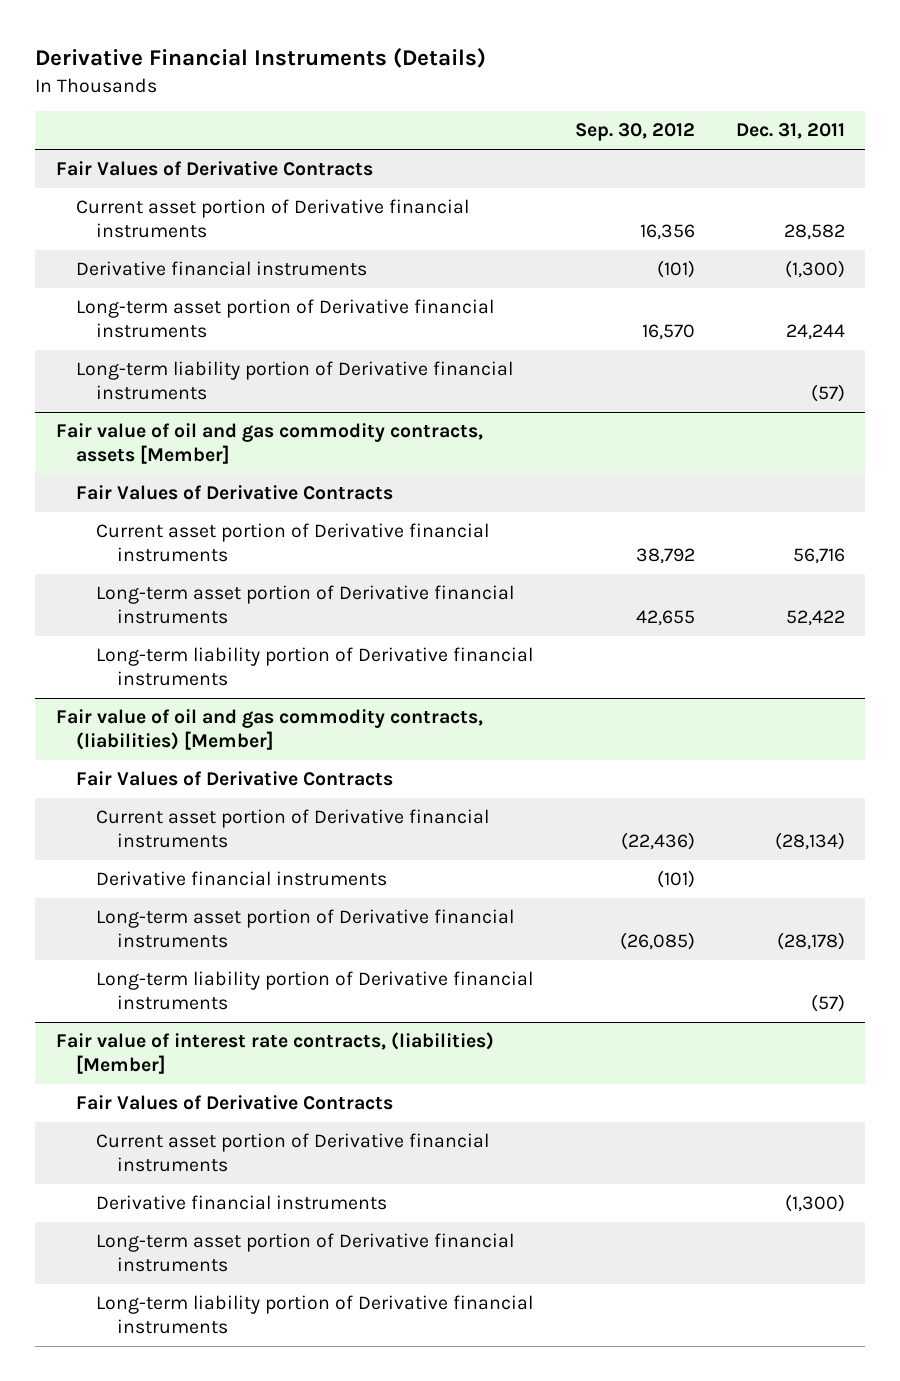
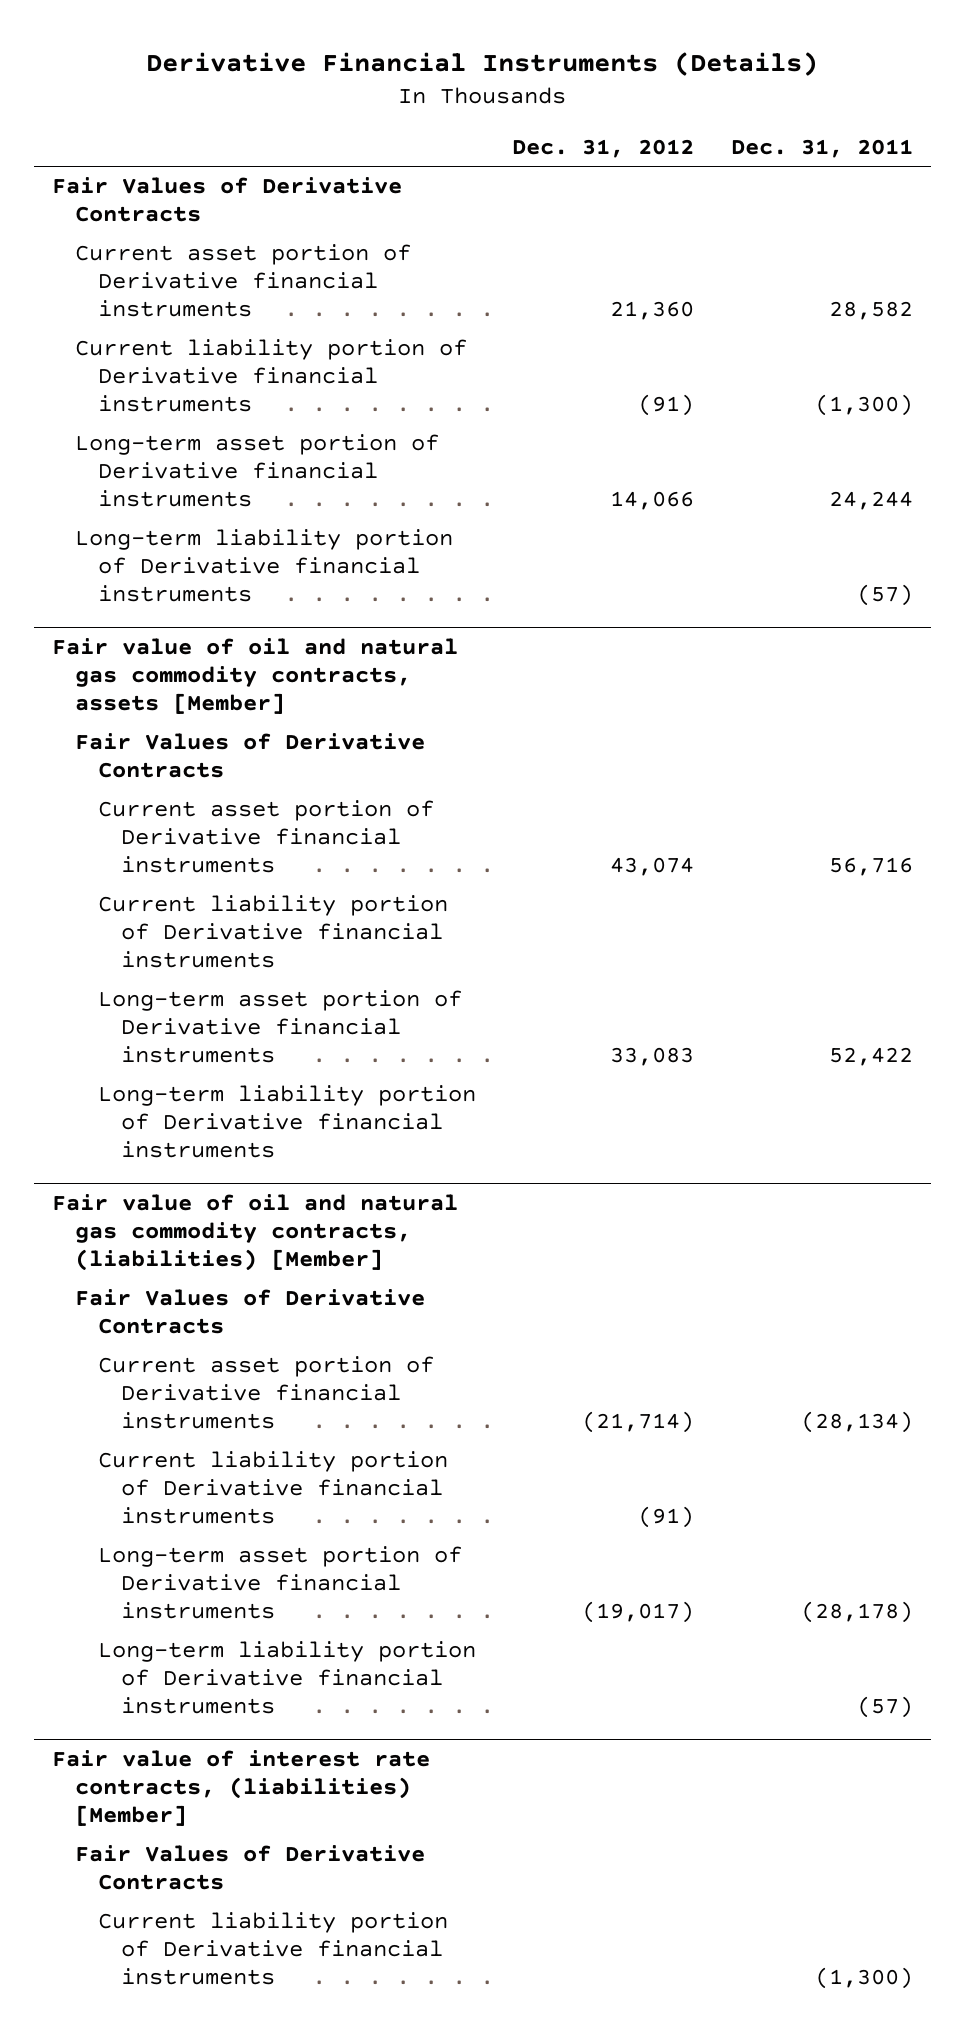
- | Sep. 30, 2012 | Dec. 31, 2011
+ | Dec. 31, 2012 | Dec. 31, 2011
- Derivative financial instruments | (101) | (1,300)
+ Current liability portion of Derivative financial instruments | (91) | (1,300)
- Fair value of oil and gas commodity contracts, assets [Member]
+ Fair value of oil and natural gas commodity contracts, assets [Member]
+ Current liability portion of Derivative financial instruments
- Fair value of oil and gas commodity contracts, (liabilities) [Member]
+ Fair value of oil and natural gas commodity contracts, (liabilities) [Member]
- Derivative financial instruments | (101) |
+ Current liability portion of Derivative financial instruments | (91) |
@ Fair value of interest rate contracts, (liabilities) [Member]
- Current asset portion of Derivative financial instruments
- Derivative financial instruments | | (1,300)
- Long-term asset portion of Derivative financial instruments
- Long-term liability portion of Derivative financial instruments
+ Current liability portion of Derivative financial instruments | | (1,300)

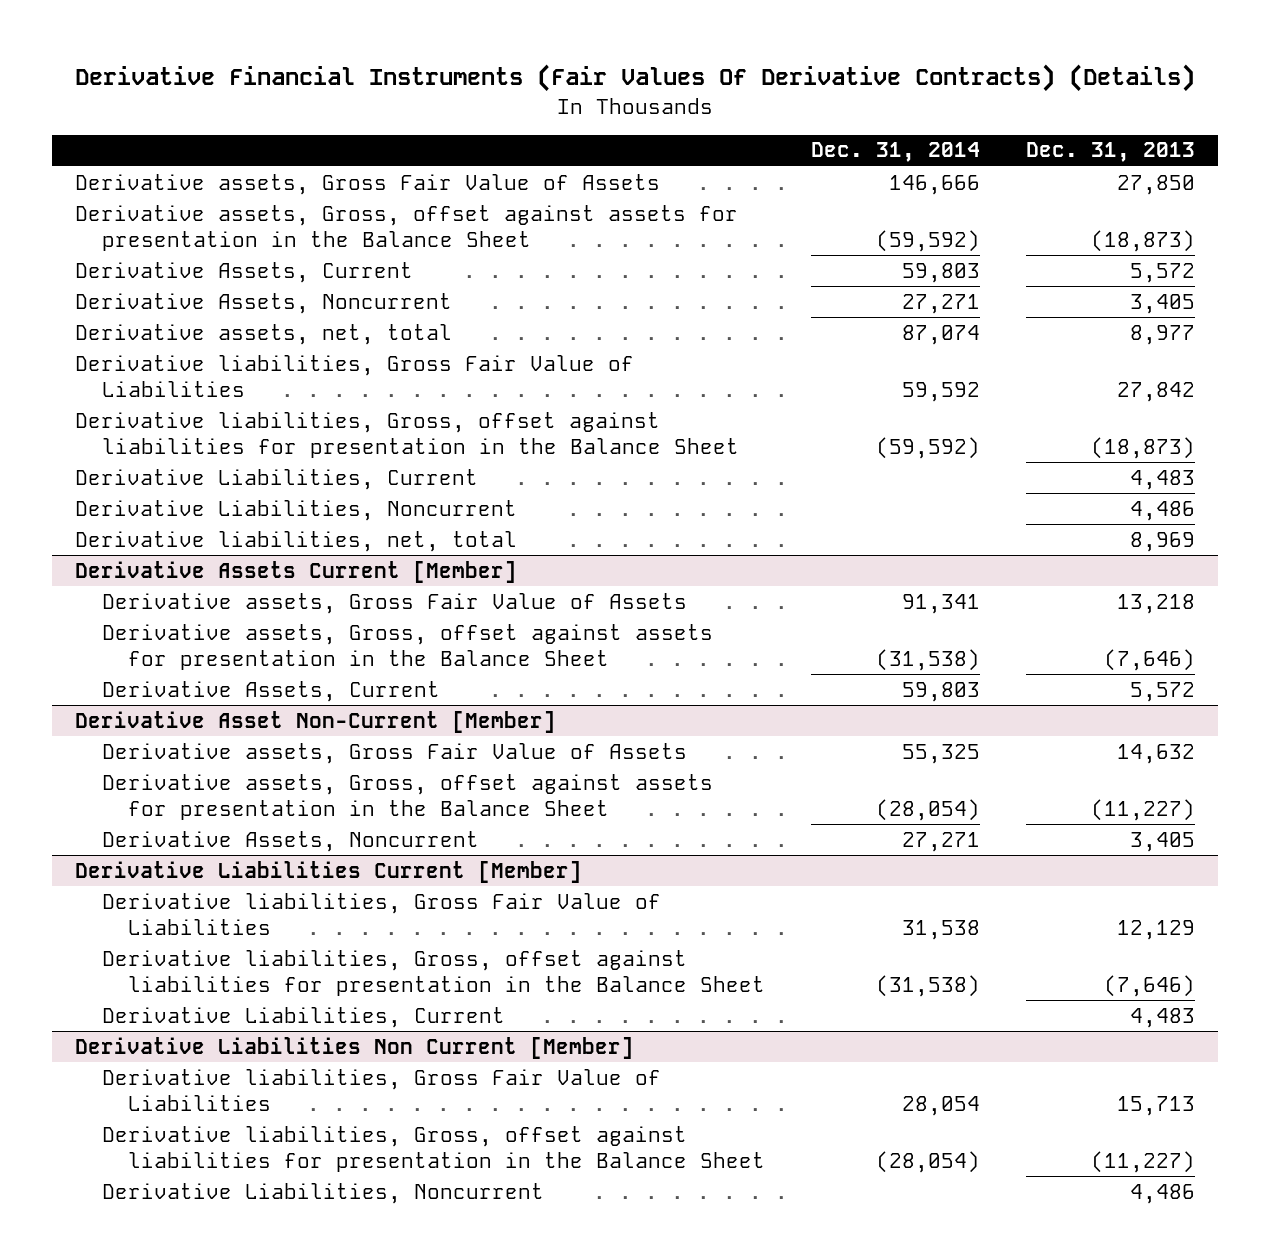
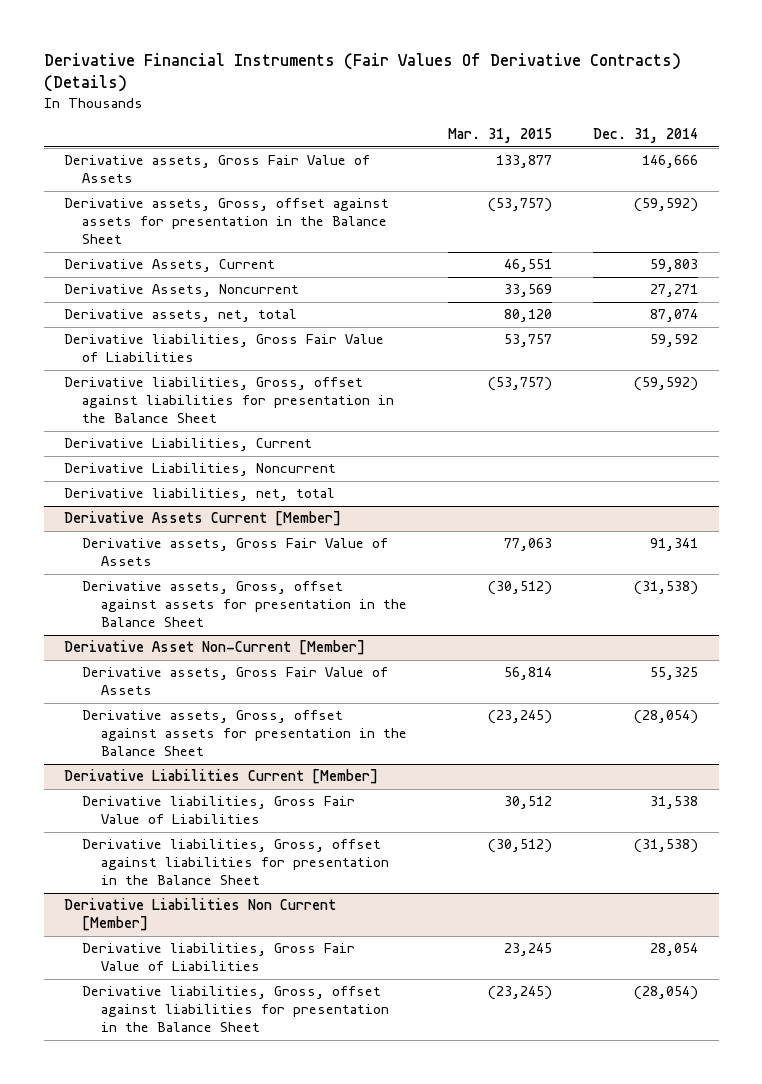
- | Dec. 31, 2014 | Dec. 31, 2013
+ | Mar. 31, 2015 | Dec. 31, 2014
@ Derivative Assets Current [Member]
- Derivative Assets, Current | 59,803 | 5,572
@ Derivative Asset Non-Current [Member]
- Derivative Assets, Noncurrent | 27,271 | 3,405
@ Derivative Liabilities Current [Member]
- Derivative Liabilities, Current | | 4,483
@ Derivative Liabilities Non Current [Member]
- Derivative Liabilities, Noncurrent | | 4,486

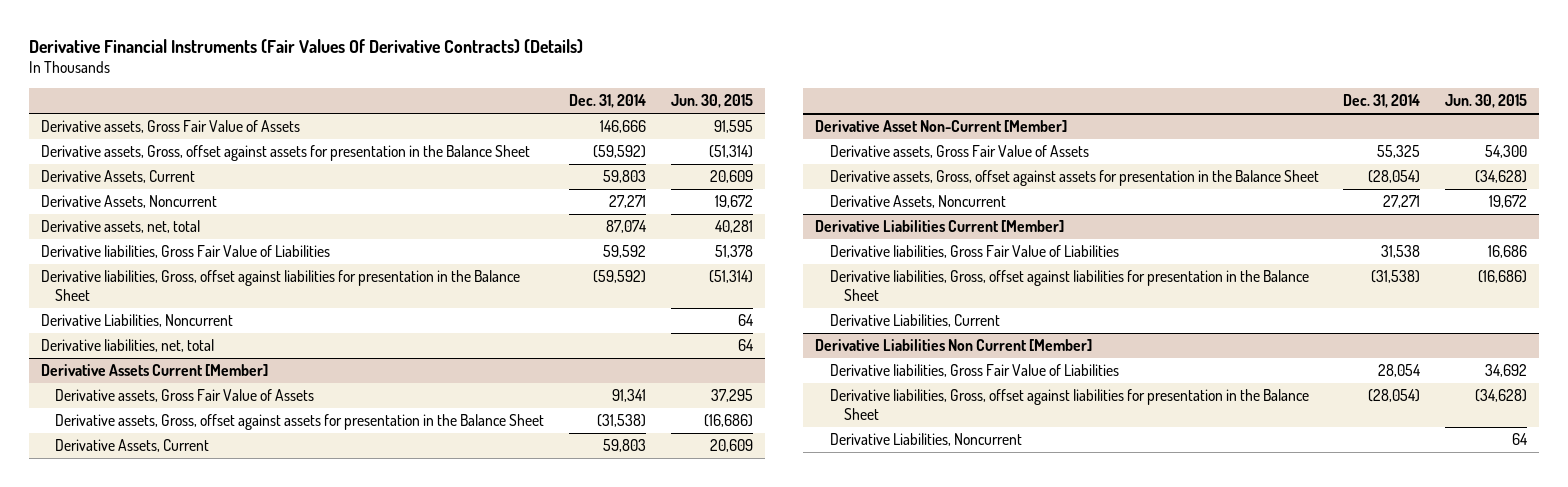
- | Mar. 31, 2015 | Dec. 31, 2014
+ | Dec. 31, 2014 | Jun. 30, 2015
- Derivative Liabilities, Current
@ Derivative Assets Current [Member]
+ Derivative Assets, Current | 59,803 | 20,609
@ Derivative Asset Non-Current [Member]
+ Derivative Assets, Noncurrent | 27,271 | 19,672
@ Derivative Liabilities Current [Member]
+ Derivative Liabilities, Current
@ Derivative Liabilities Non Current [Member]
+ Derivative Liabilities, Noncurrent | | 64

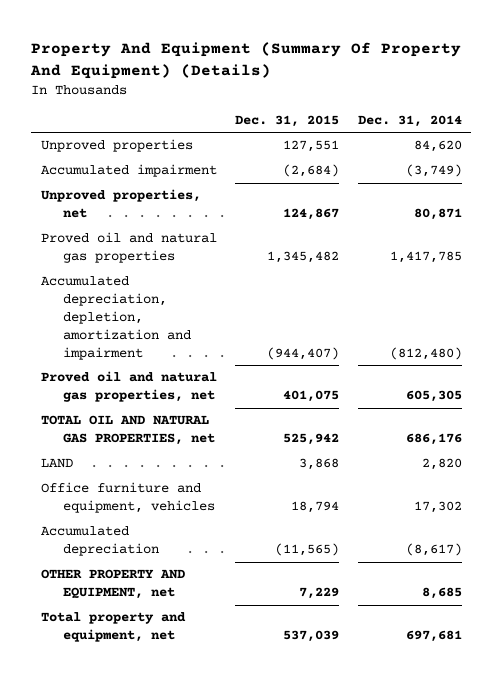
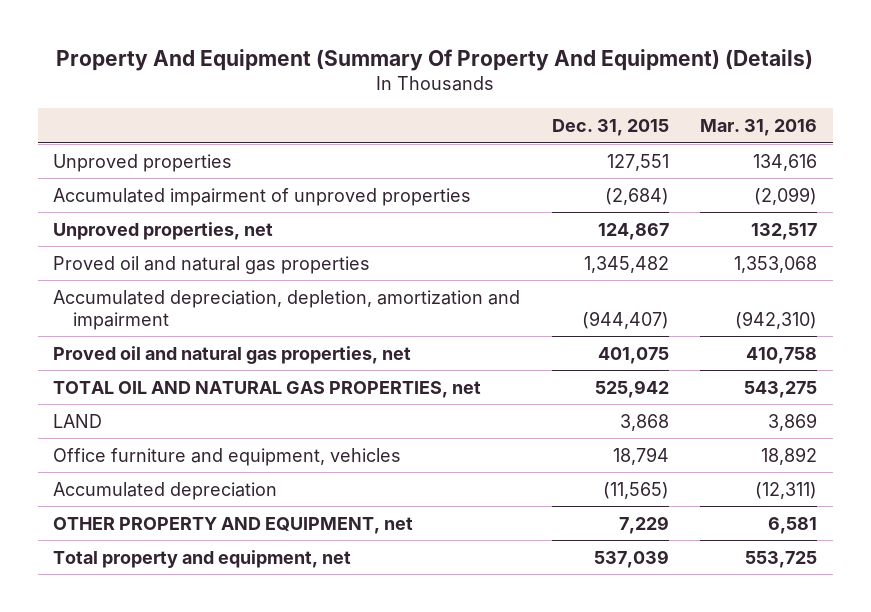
- | Dec. 31, 2015 | Dec. 31, 2014
+ | Dec. 31, 2015 | Mar. 31, 2016
- Accumulated impairment | (2,684) | (3,749)
+ Accumulated impairment of unproved properties | (2,684) | (2,099)

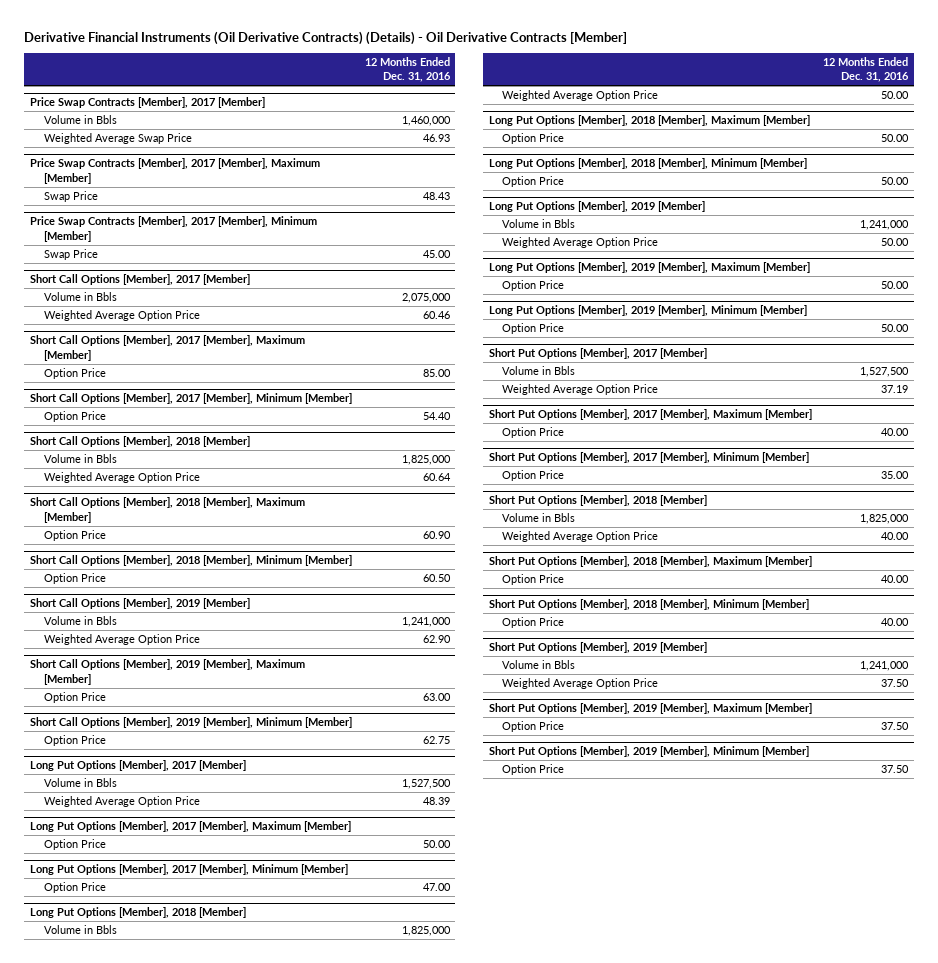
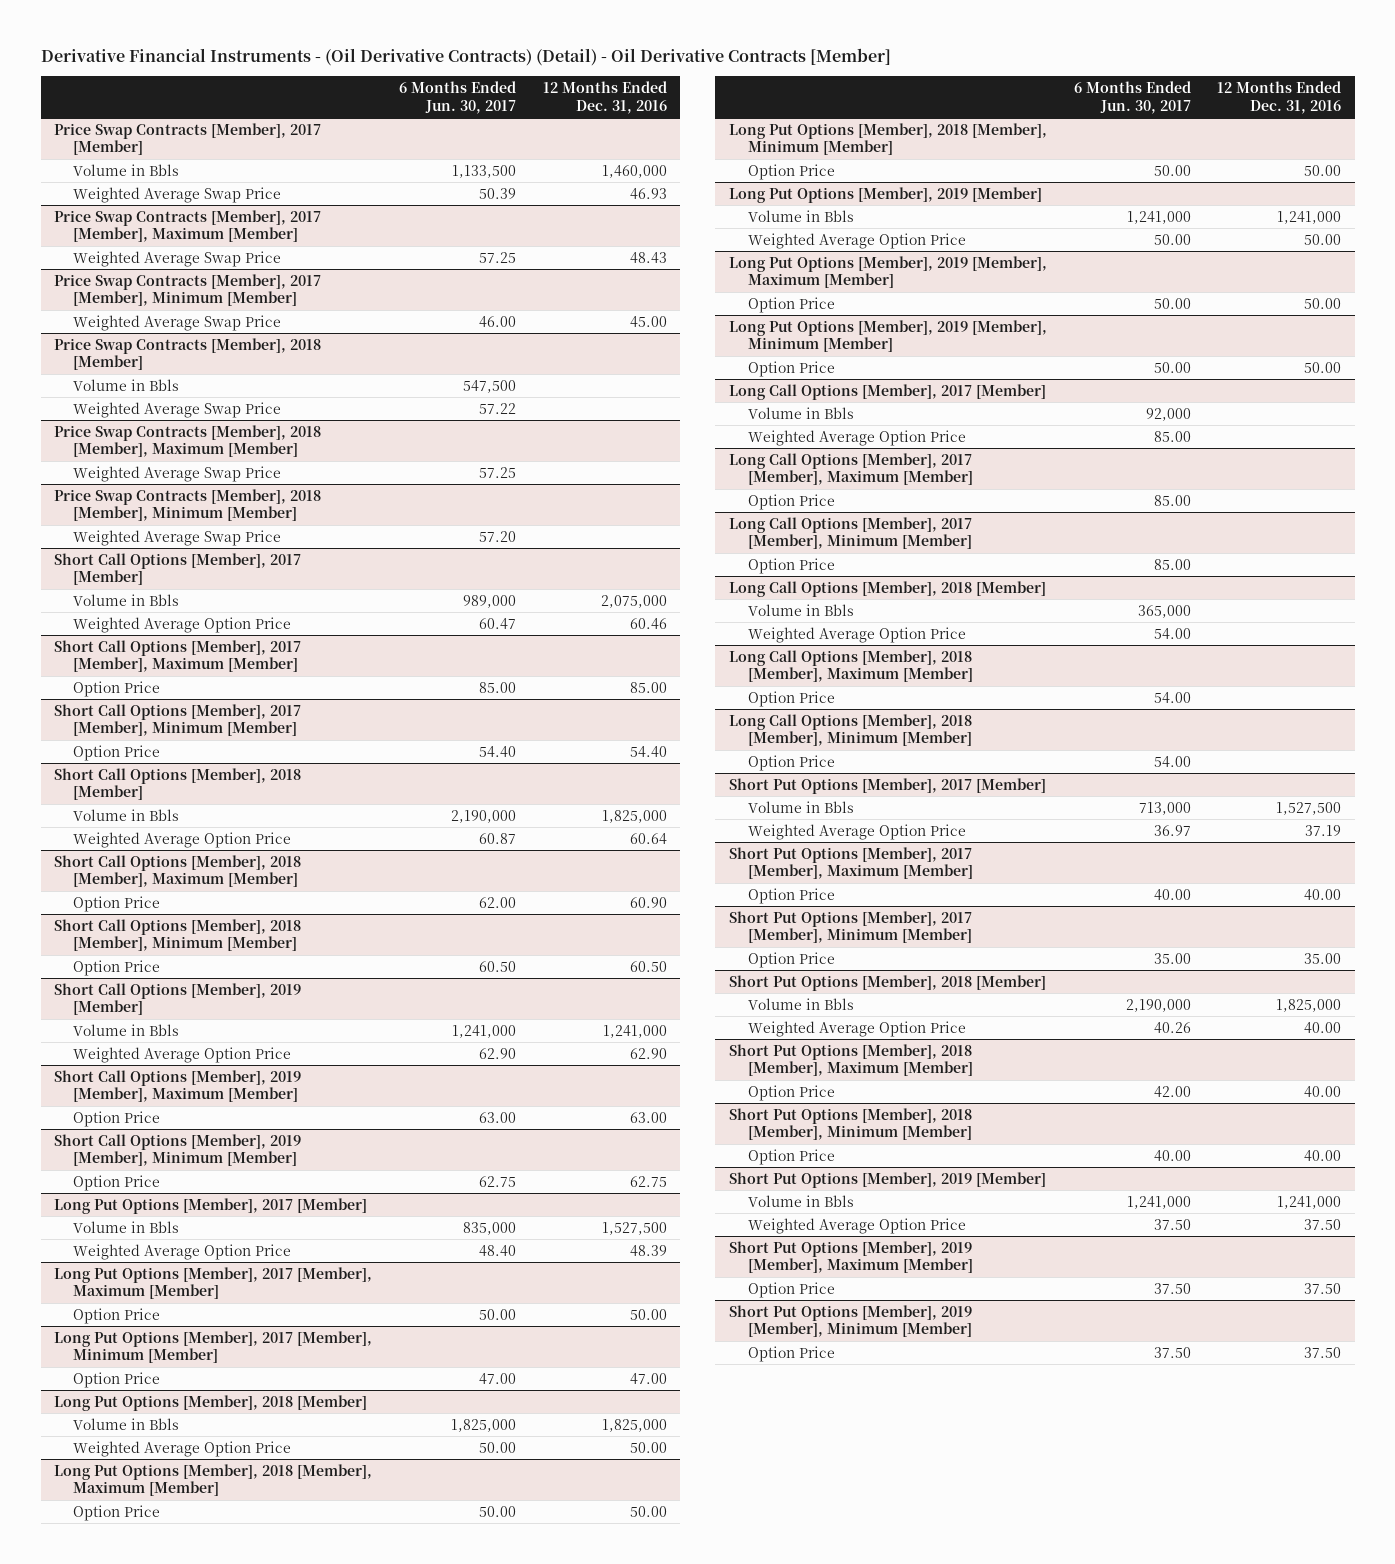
- Derivative Financial Instruments (Oil Derivative Contracts) (Details) - Oil Derivative Contracts [Member]
+ Derivative Financial Instruments - (Oil Derivative Contracts) (Detail) - Oil Derivative Contracts [Member]
- | 12 Months Ended Dec. 31, 2016
+ | 6 Months Ended Jun. 30, 2017 | 12 Months Ended Dec. 31, 2016
@ Price Swap Contracts [Member], 2017 [Member], Maximum [Member]
- Swap Price | 48.43
+ Weighted Average Swap Price | 57.25 | 48.43
@ Price Swap Contracts [Member], 2017 [Member], Minimum [Member]
- Swap Price | 45.00
+ Weighted Average Swap Price | 46.00 | 45.00
+ Price Swap Contracts [Member], 2018 [Member]
+ Volume in Bbls | 547,500 |
+ Weighted Average Swap Price | 57.22 |
+ Price Swap Contracts [Member], 2018 [Member], Maximum [Member]
+ Weighted Average Swap Price | 57.25 |
+ Price Swap Contracts [Member], 2018 [Member], Minimum [Member]
+ Weighted Average Swap Price | 57.20 |
+ Long Call Options [Member], 2017 [Member]
+ Volume in Bbls | 92,000 |
+ Weighted Average Option Price | 85.00 |
+ Long Call Options [Member], 2017 [Member], Maximum [Member]
+ Option Price | 85.00 |
+ Long Call Options [Member], 2017 [Member], Minimum [Member]
+ Option Price | 85.00 |
+ Long Call Options [Member], 2018 [Member]
+ Volume in Bbls | 365,000 |
+ Weighted Average Option Price | 54.00 |
+ Long Call Options [Member], 2018 [Member], Maximum [Member]
+ Option Price | 54.00 |
+ Long Call Options [Member], 2018 [Member], Minimum [Member]
+ Option Price | 54.00 |

